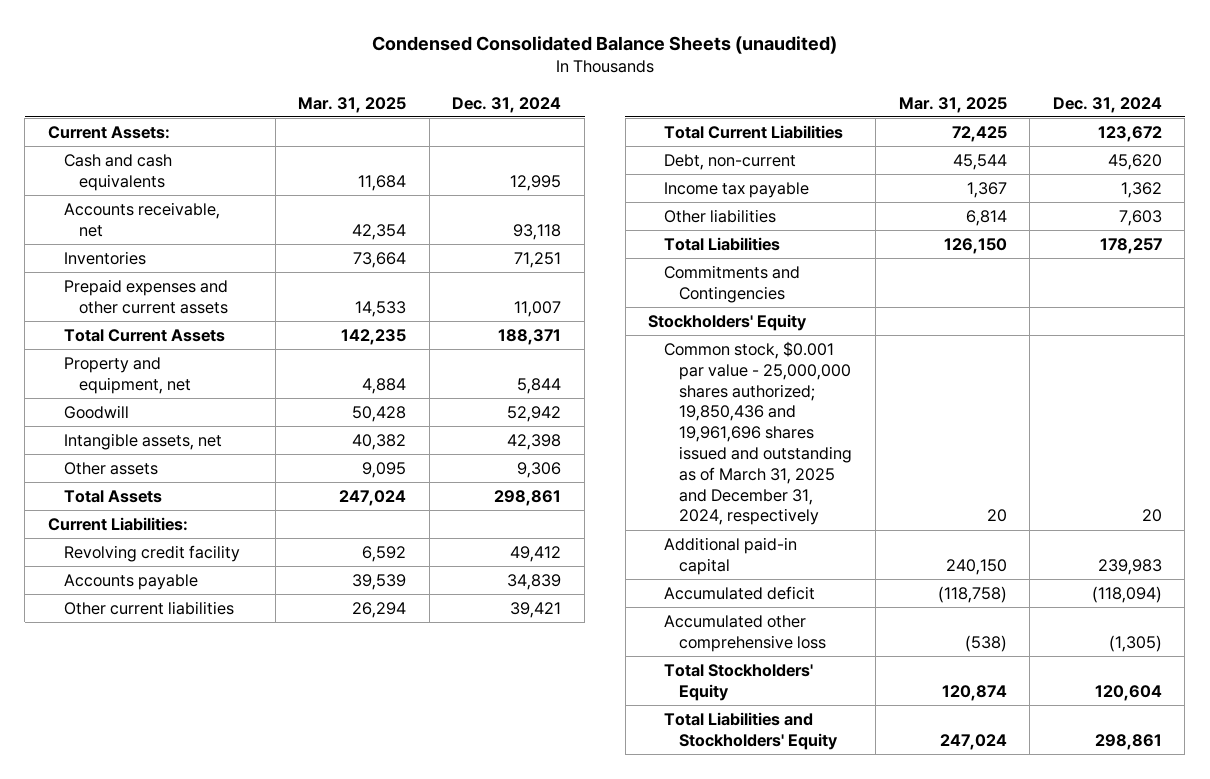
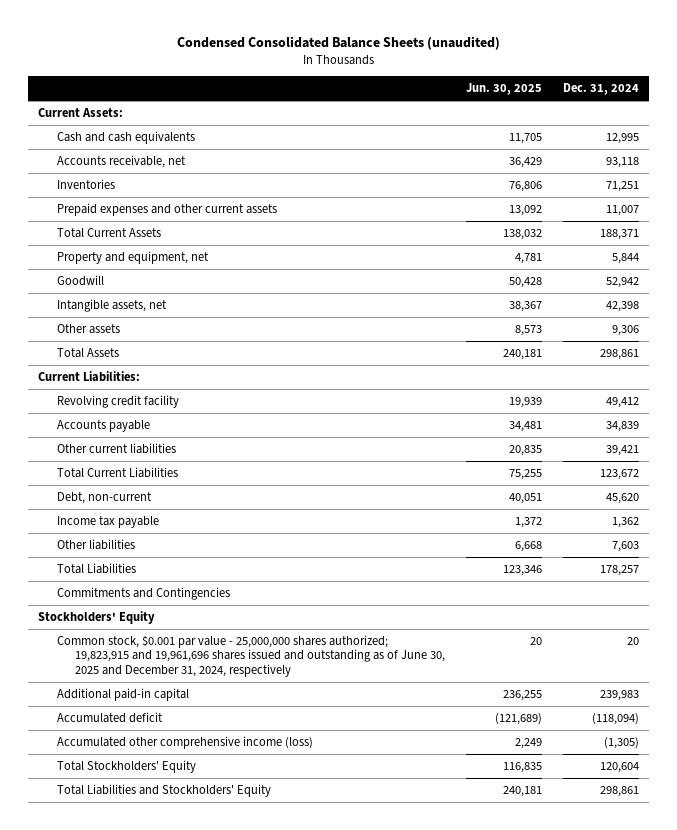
- | Mar. 31, 2025 | Dec. 31, 2024
+ | Jun. 30, 2025 | Dec. 31, 2024
- Common stock, $0.001 par value - 25,000,000 shares authorized; 19,850,436 and 19,961,696 shares issued and outstanding as of March 31, 2025 and December 31, 2024, respectively | 20 | 20
+ Common stock, $0.001 par value - 25,000,000 shares authorized; 19,823,915 and 19,961,696 shares issued and outstanding as of June 30, 2025 and December 31, 2024, respectively | 20 | 20
- Accumulated other comprehensive loss | (538) | (1,305)
+ Accumulated other comprehensive income (loss) | 2,249 | (1,305)

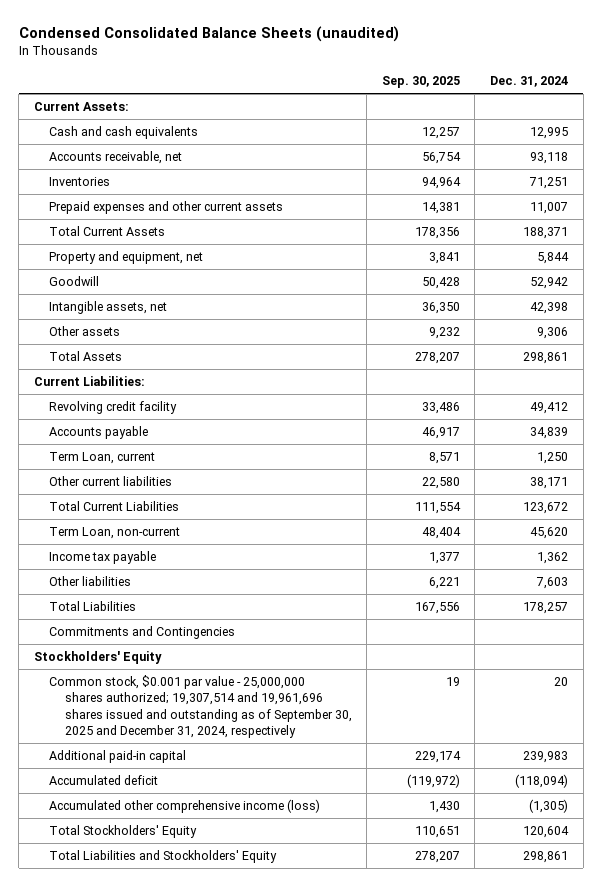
- | Jun. 30, 2025 | Dec. 31, 2024
+ | Sep. 30, 2025 | Dec. 31, 2024
- Other current liabilities | 20,835 | 39,421
+ Term Loan, current | 8,571 | 1,250
+ Other current liabilities | 22,580 | 38,171
- Debt, non-current | 40,051 | 45,620
+ Term Loan, non-current | 48,404 | 45,620
- Common stock, $0.001 par value - 25,000,000 shares authorized; 19,823,915 and 19,961,696 shares issued and outstanding as of June 30, 2025 and December 31, 2024, respectively | 20 | 20
+ Common stock, $0.001 par value - 25,000,000 shares authorized; 19,307,514 and 19,961,696 shares issued and outstanding as of September 30, 2025 and December 31, 2024, respectively | 19 | 20

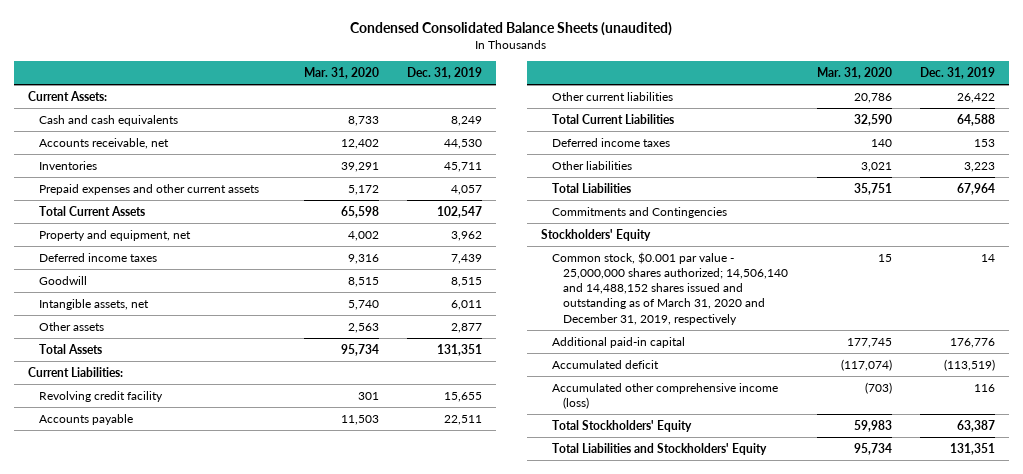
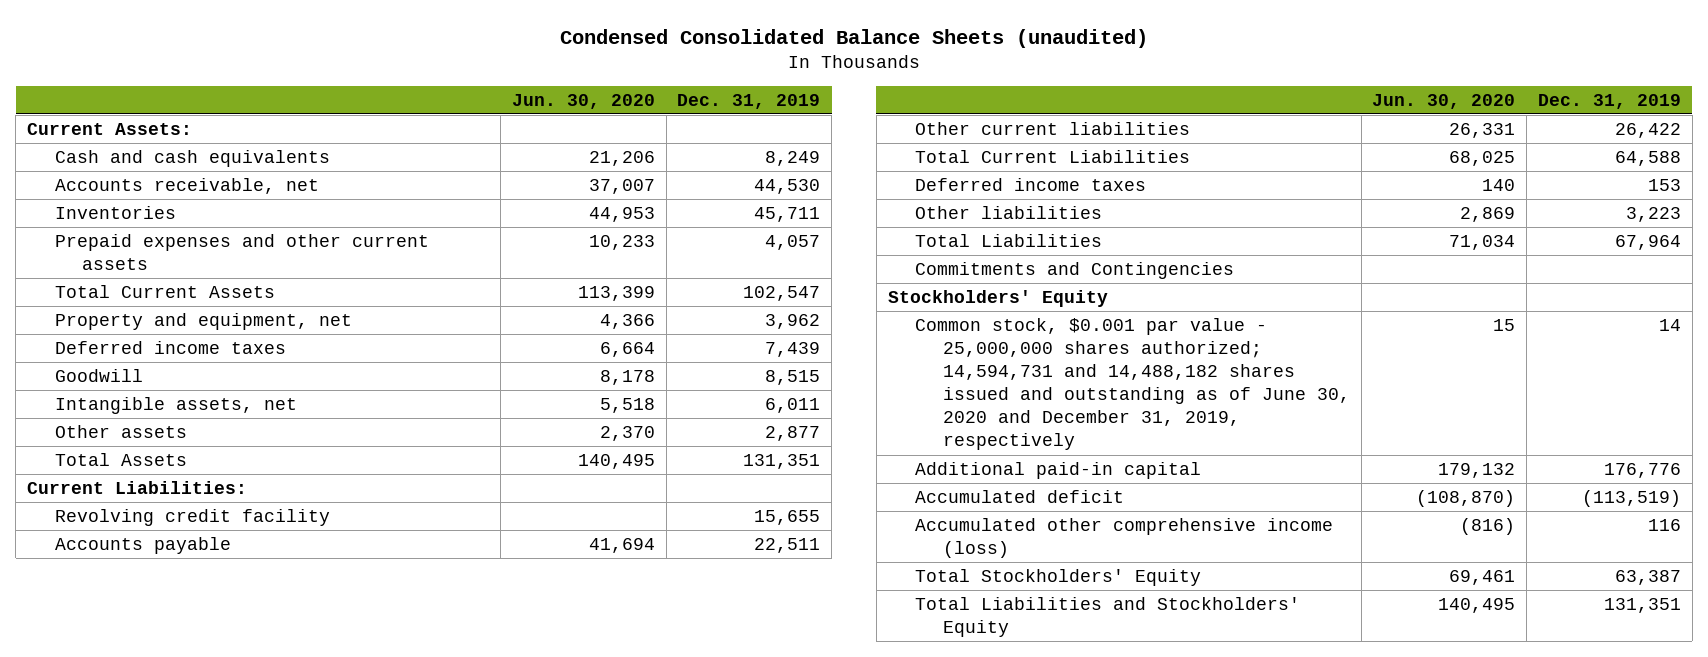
- | Mar. 31, 2020 | Dec. 31, 2019
+ | Jun. 30, 2020 | Dec. 31, 2019
- Common stock, $0.001 par value - 25,000,000 shares authorized; 14,506,140 and 14,488,152 shares issued and outstanding as of March 31, 2020 and December 31, 2019, respectively | 15 | 14
+ Common stock, $0.001 par value - 25,000,000 shares authorized; 14,594,731 and 14,488,182 shares issued and outstanding as of June 30, 2020 and December 31, 2019, respectively | 15 | 14

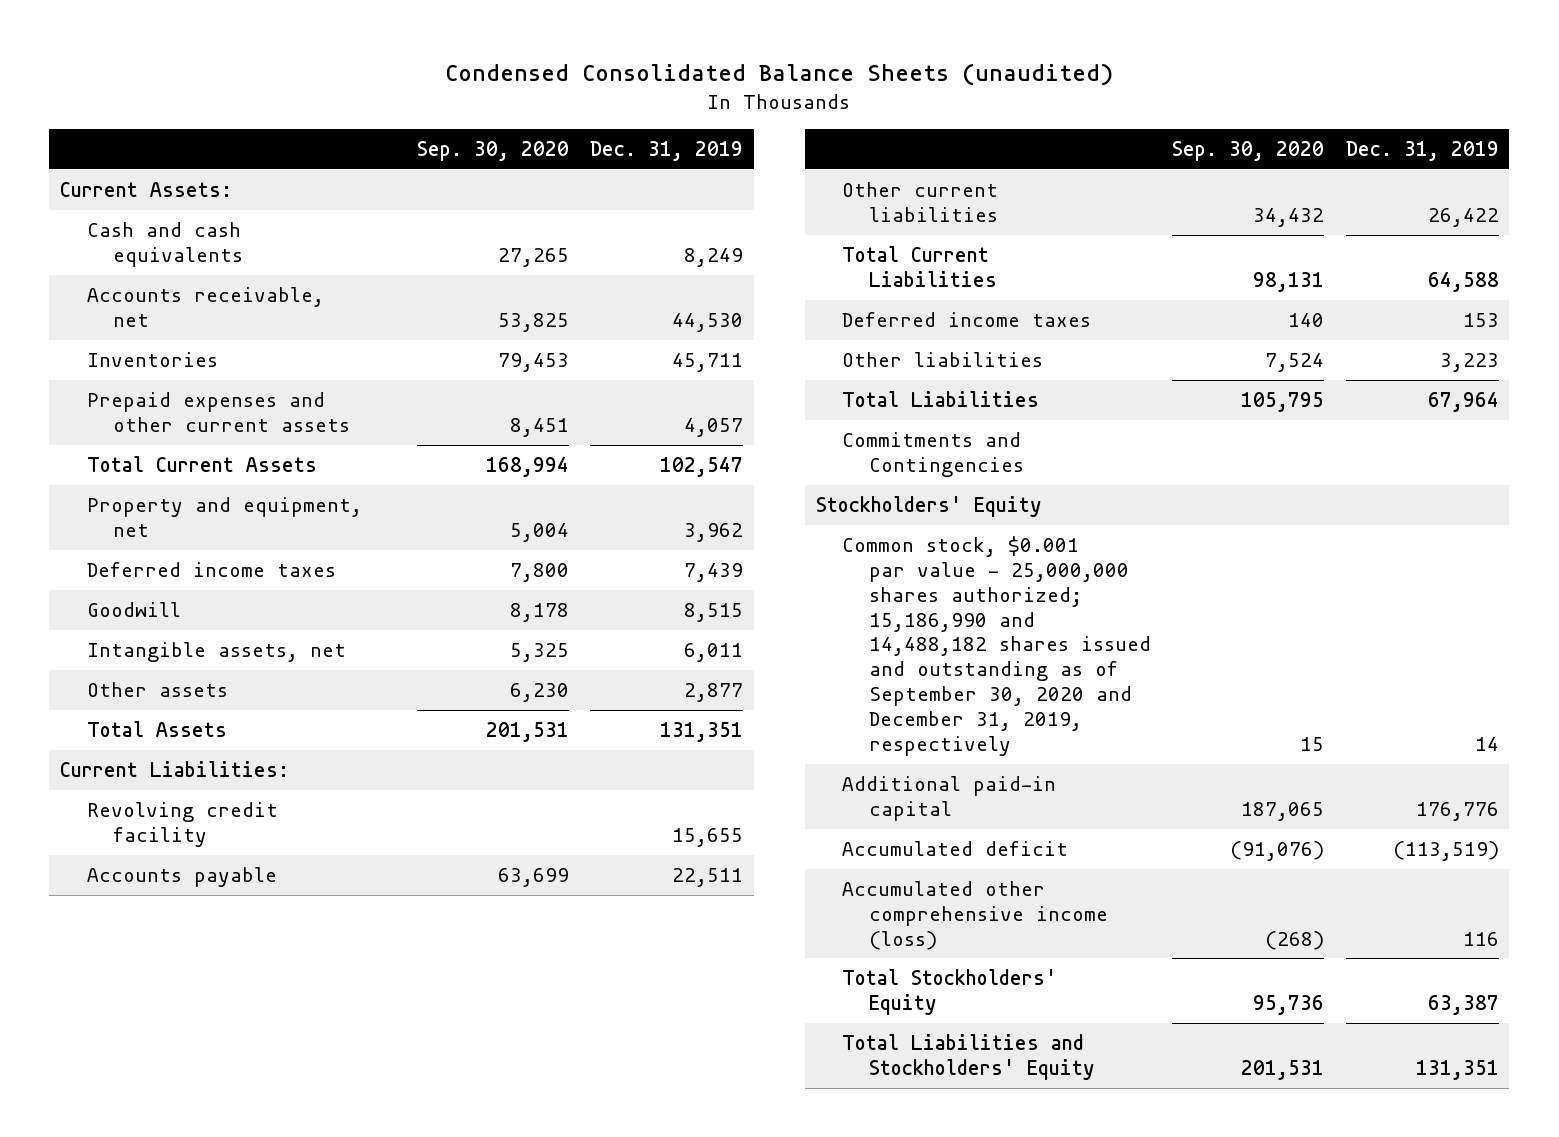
- | Jun. 30, 2020 | Dec. 31, 2019
+ | Sep. 30, 2020 | Dec. 31, 2019
- Common stock, $0.001 par value - 25,000,000 shares authorized; 14,594,731 and 14,488,182 shares issued and outstanding as of June 30, 2020 and December 31, 2019, respectively | 15 | 14
+ Common stock, $0.001 par value - 25,000,000 shares authorized; 15,186,990 and 14,488,182 shares issued and outstanding as of September 30, 2020 and December 31, 2019, respectively | 15 | 14

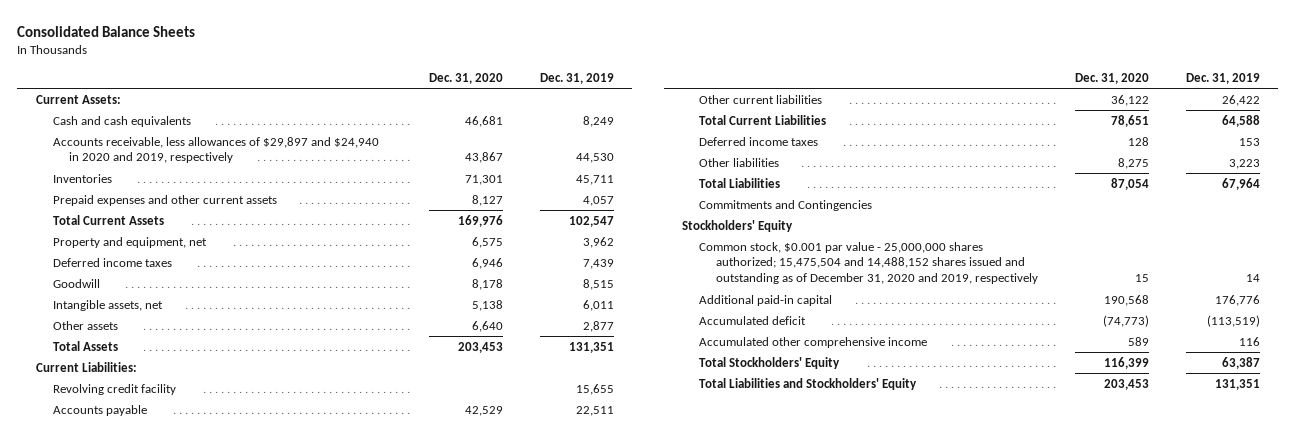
- Condensed Consolidated Balance Sheets (unaudited)
+ Consolidated Balance Sheets
- | Sep. 30, 2020 | Dec. 31, 2019
+ | Dec. 31, 2020 | Dec. 31, 2019
- Accounts receivable, net | 53,825 | 44,530
+ Accounts receivable, less allowances of $29,897 and $24,940 in 2020 and 2019, respectively | 43,867 | 44,530
- Common stock, $0.001 par value - 25,000,000 shares authorized; 15,186,990 and 14,488,182 shares issued and outstanding as of September 30, 2020 and December 31, 2019, respectively | 15 | 14
+ Common stock, $0.001 par value - 25,000,000 shares authorized; 15,475,504 and 14,488,152 shares issued and outstanding as of December 31, 2020 and 2019, respectively | 15 | 14
- Accumulated other comprehensive income (loss) | (268) | 116
+ Accumulated other comprehensive income | 589 | 116

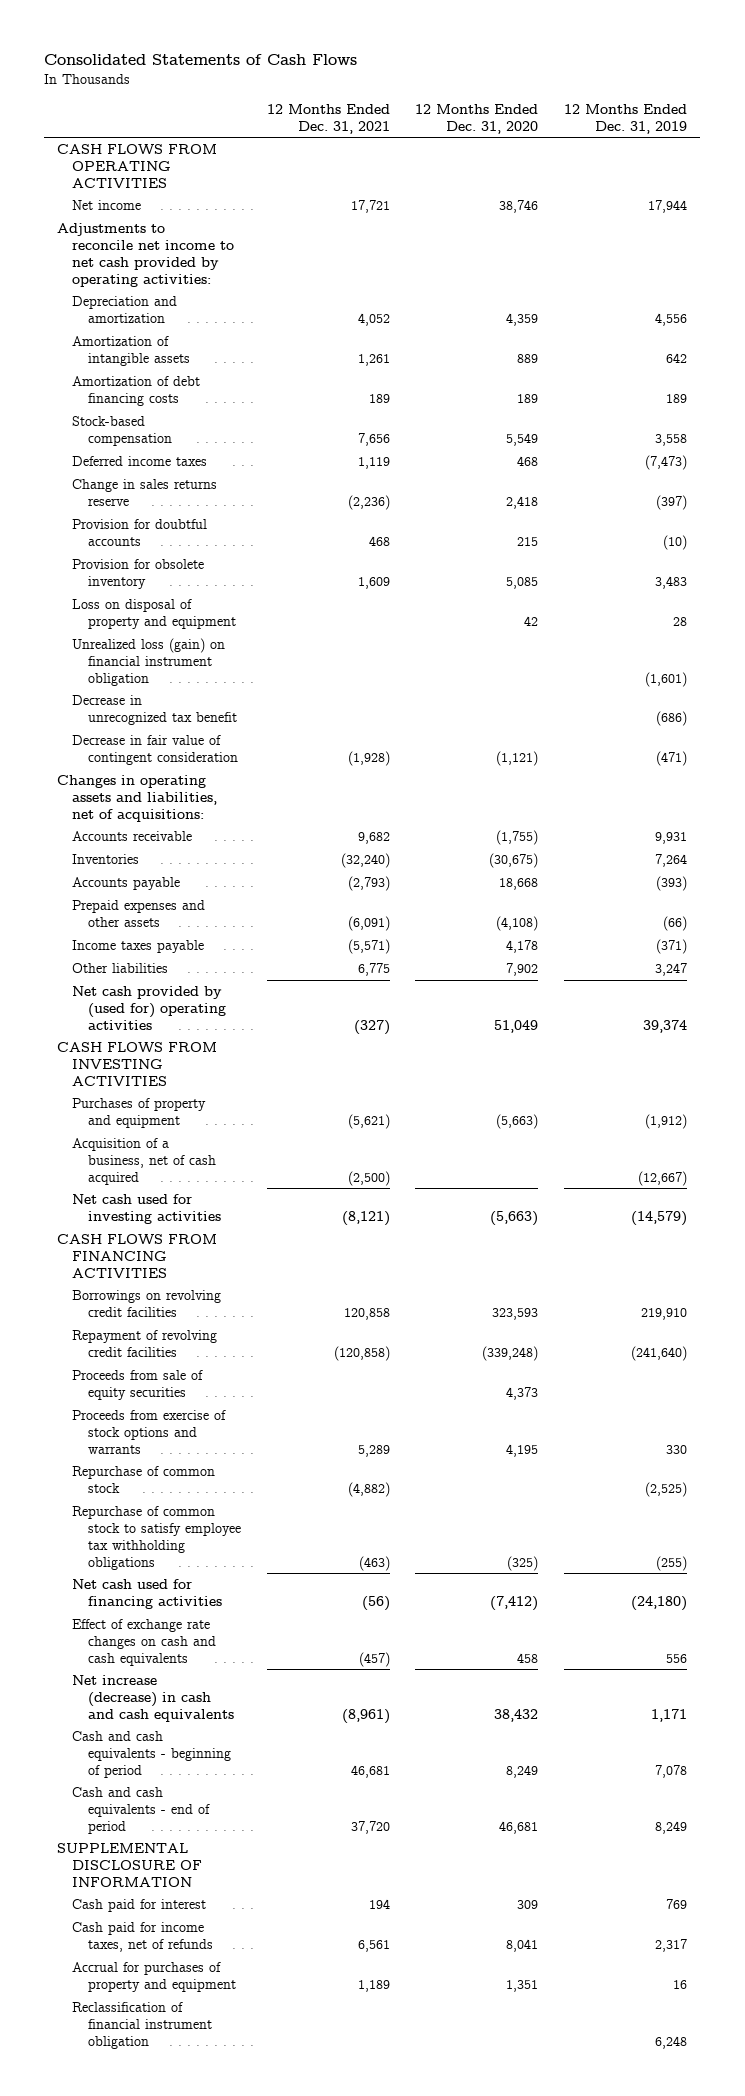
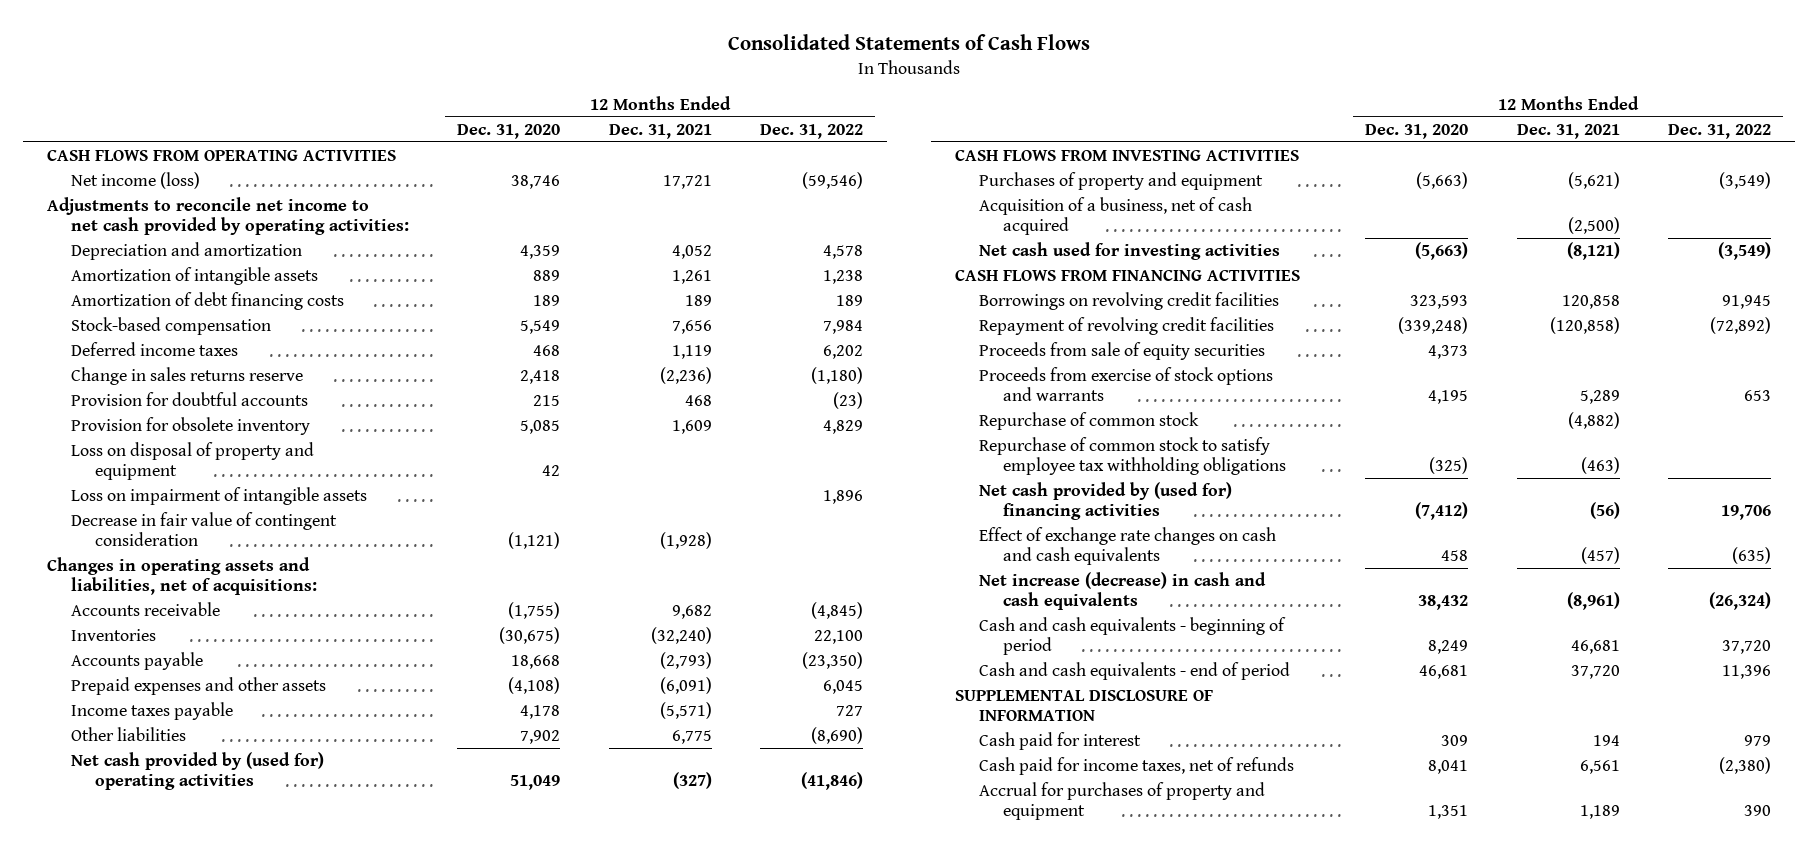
- | 12 Months Ended Dec. 31, 2021 | 12 Months Ended Dec. 31, 2020 | 12 Months Ended Dec. 31, 2019
+ | 12 Months Ended Dec. 31, 2020 | 12 Months Ended Dec. 31, 2021 | 12 Months Ended Dec. 31, 2022
- Net income | 17,721 | 38,746 | 17,944
+ Net income (loss) | 38,746 | 17,721 | (59,546)
- Unrealized loss (gain) on financial instrument obligation | | | (1,601)
- Decrease in unrecognized tax benefit | | | (686)
+ Loss on impairment of intangible assets | | | 1,896
- Net cash used for financing activities | (56) | (7,412) | (24,180)
+ Net cash provided by (used for) financing activities | (7,412) | (56) | 19,706
- Reclassification of financial instrument obligation | | | 6,248

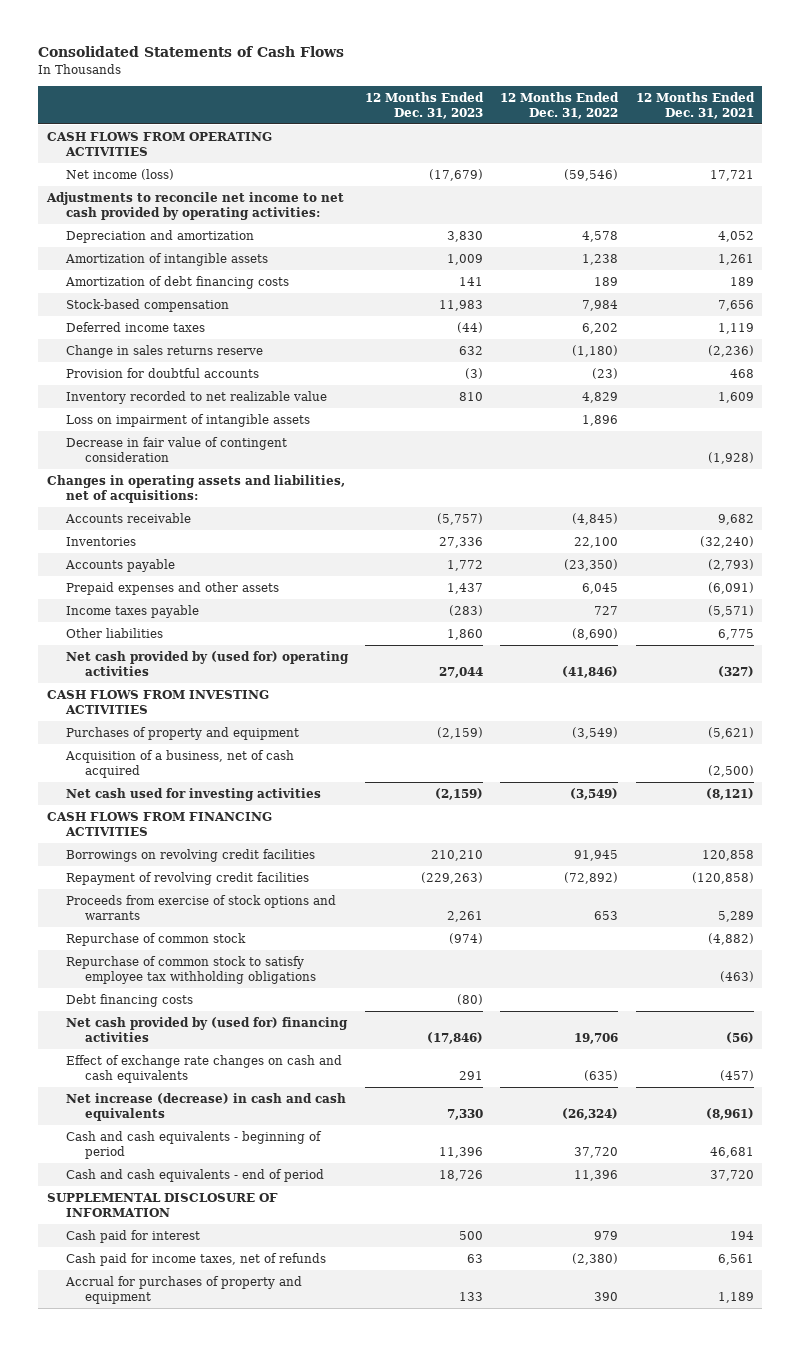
- | 12 Months Ended Dec. 31, 2020 | 12 Months Ended Dec. 31, 2021 | 12 Months Ended Dec. 31, 2022
+ | 12 Months Ended Dec. 31, 2023 | 12 Months Ended Dec. 31, 2022 | 12 Months Ended Dec. 31, 2021
- Provision for obsolete inventory | 5,085 | 1,609 | 4,829
- Loss on disposal of property and equipment | 42 | |
+ Inventory recorded to net realizable value | 810 | 4,829 | 1,609
- Proceeds from sale of equity securities | 4,373 | |
+ Debt financing costs | (80) | |

